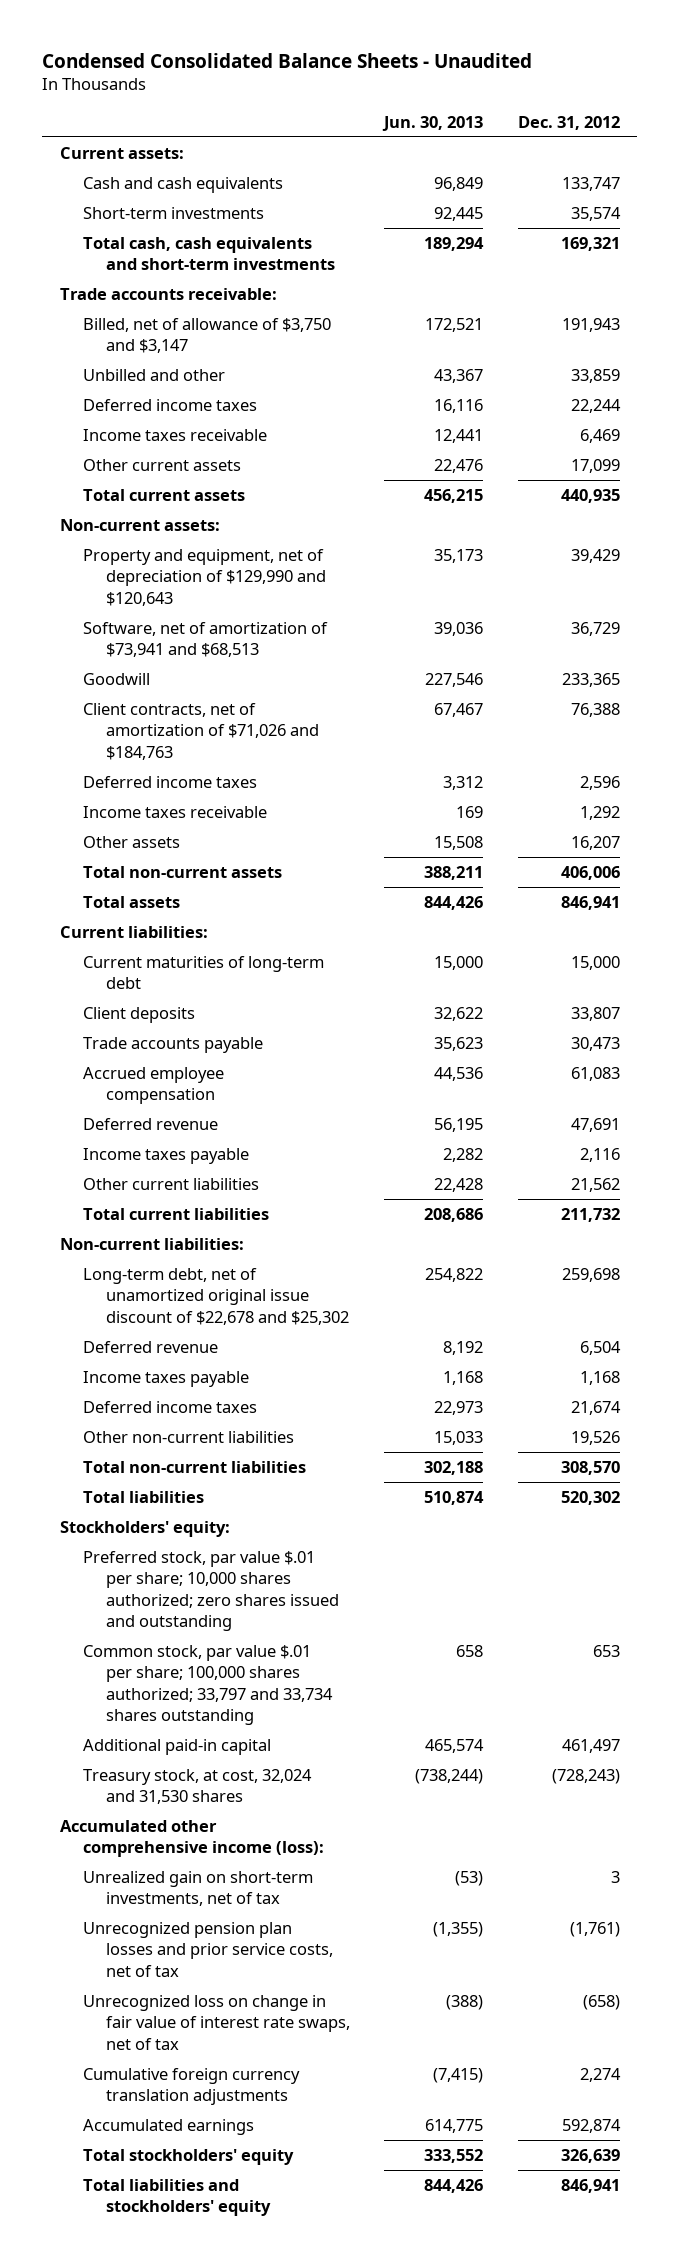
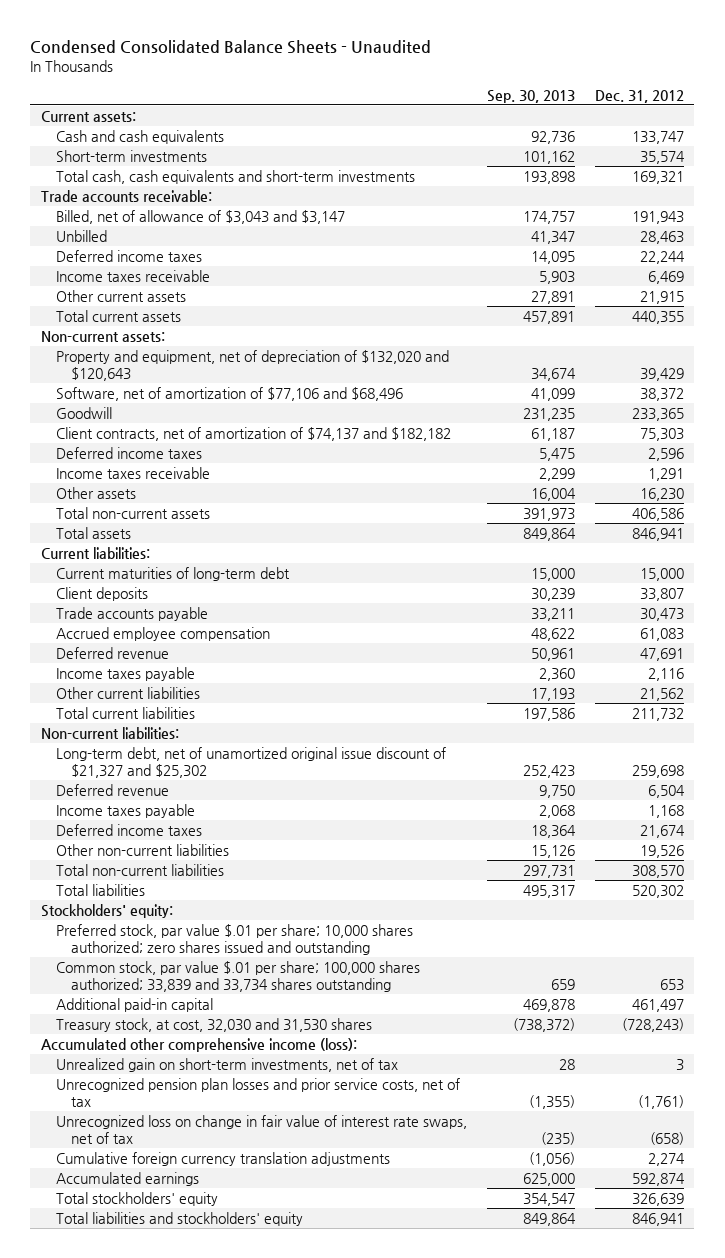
- | Jun. 30, 2013 | Dec. 31, 2012
+ | Sep. 30, 2013 | Dec. 31, 2012
- Billed, net of allowance of $3,750 and $3,147 | 172,521 | 191,943
- Unbilled and other | 43,367 | 33,859
+ Billed, net of allowance of $3,043 and $3,147 | 174,757 | 191,943
+ Unbilled | 41,347 | 28,463
- Other current assets | 22,476 | 17,099
- Total current assets | 456,215 | 440,935
+ Other current assets | 27,891 | 21,915
+ Total current assets | 457,891 | 440,355
- Property and equipment, net of depreciation of $129,990 and $120,643 | 35,173 | 39,429
- Software, net of amortization of $73,941 and $68,513 | 39,036 | 36,729
+ Property and equipment, net of depreciation of $132,020 and $120,643 | 34,674 | 39,429
+ Software, net of amortization of $77,106 and $68,496 | 41,099 | 38,372
- Client contracts, net of amortization of $71,026 and $184,763 | 67,467 | 76,388
+ Client contracts, net of amortization of $74,137 and $182,182 | 61,187 | 75,303
- Income taxes receivable | 169 | 1,292
- Other assets | 15,508 | 16,207
- Total non-current assets | 388,211 | 406,006
+ Income taxes receivable | 2,299 | 1,291
+ Other assets | 16,004 | 16,230
+ Total non-current assets | 391,973 | 406,586
- Long-term debt, net of unamortized original issue discount of $22,678 and $25,302 | 254,822 | 259,698
+ Long-term debt, net of unamortized original issue discount of $21,327 and $25,302 | 252,423 | 259,698
- Common stock, par value $.01 per share; 100,000 shares authorized; 33,797 and 33,734 shares outstanding | 658 | 653
+ Common stock, par value $.01 per share; 100,000 shares authorized; 33,839 and 33,734 shares outstanding | 659 | 653
- Treasury stock, at cost, 32,024 and 31,530 shares | (738,244) | (728,243)
+ Treasury stock, at cost, 32,030 and 31,530 shares | (738,372) | (728,243)

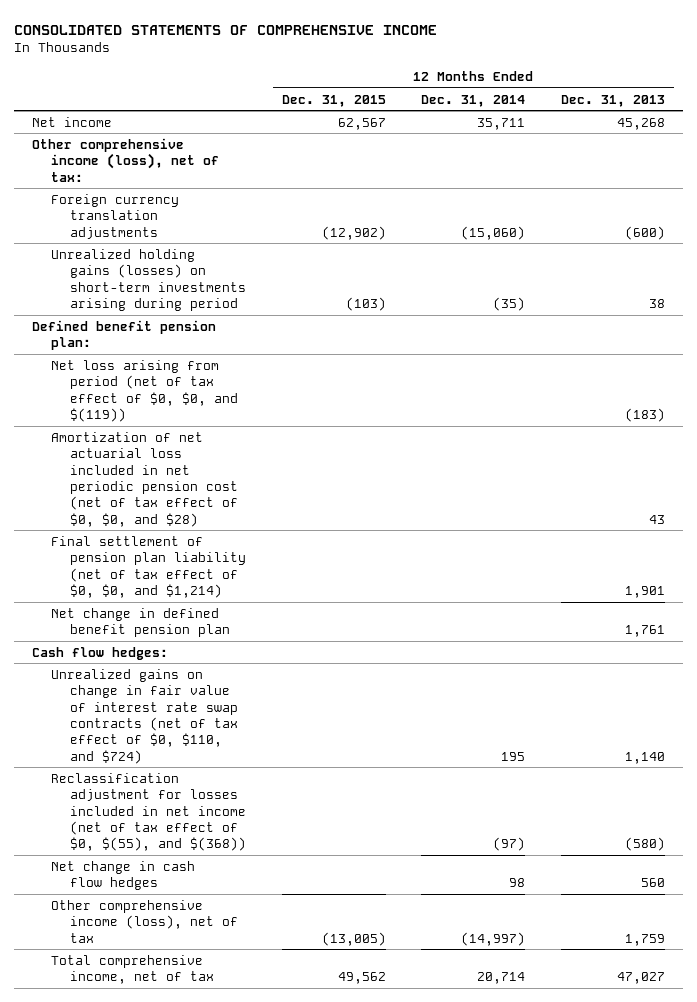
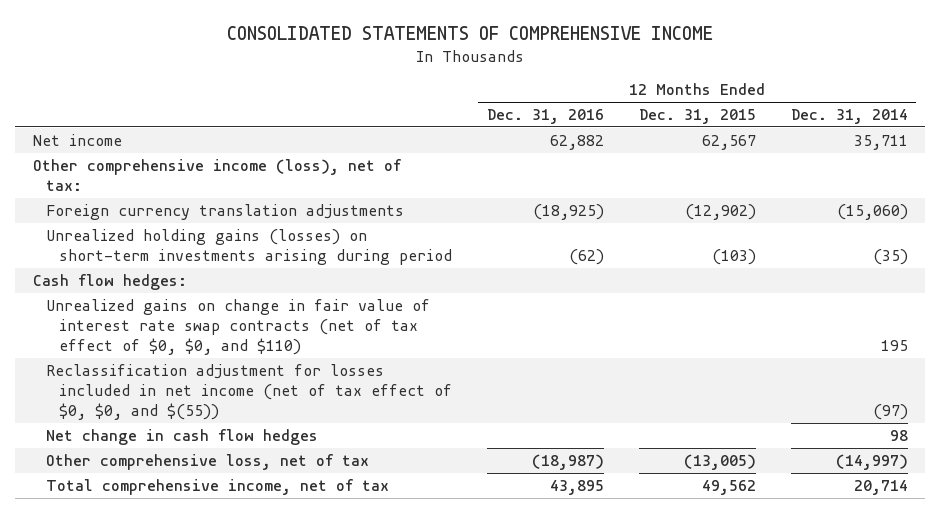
- | 12 Months Ended Dec. 31, 2015 | 12 Months Ended Dec. 31, 2014 | 12 Months Ended Dec. 31, 2013
+ | 12 Months Ended Dec. 31, 2016 | 12 Months Ended Dec. 31, 2015 | 12 Months Ended Dec. 31, 2014
- Defined benefit pension plan:
- Net loss arising from period (net of tax effect of $0, $0, and $(119)) | | | (183)
- Amortization of net actuarial loss included in net periodic pension cost (net of tax effect of $0, $0, and $28) | | | 43
- Final settlement of pension plan liability (net of tax effect of $0, $0, and $1,214) | | | 1,901
- Net change in defined benefit pension plan | | | 1,761
- Unrealized gains on change in fair value of interest rate swap contracts (net of tax effect of $0, $110, and $724) | | 195 | 1,140
- Reclassification adjustment for losses included in net income (net of tax effect of $0, $(55), and $(368)) | | (97) | (580)
+ Unrealized gains on change in fair value of interest rate swap contracts (net of tax effect of $0, $0, and $110) | | | 195
+ Reclassification adjustment for losses included in net income (net of tax effect of $0, $0, and $(55)) | | | (97)
- Other comprehensive income (loss), net of tax | (13,005) | (14,997) | 1,759
+ Other comprehensive loss, net of tax | (18,987) | (13,005) | (14,997)

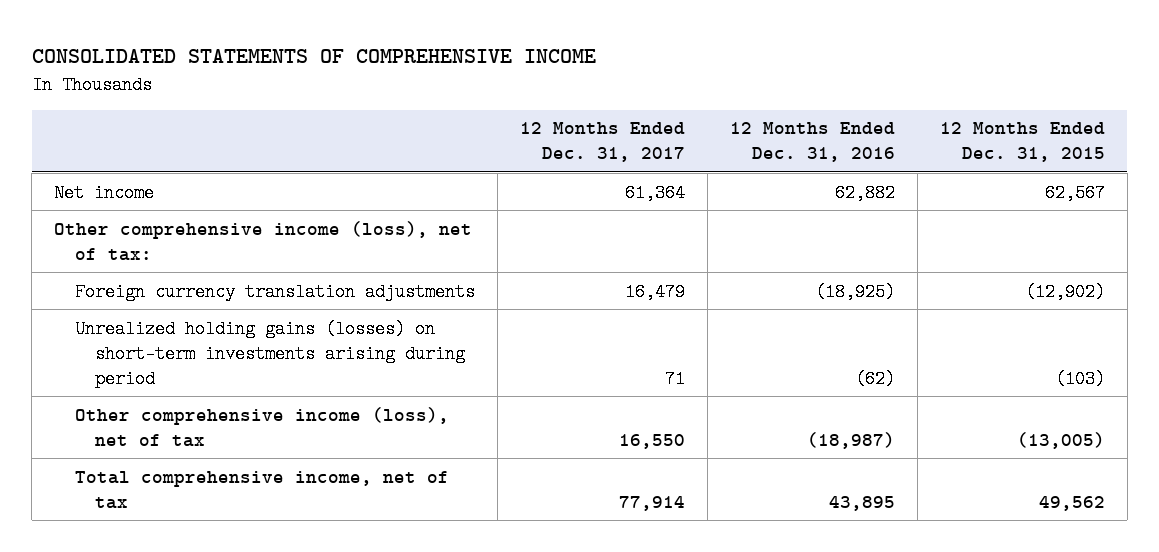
- | 12 Months Ended Dec. 31, 2016 | 12 Months Ended Dec. 31, 2015 | 12 Months Ended Dec. 31, 2014
+ | 12 Months Ended Dec. 31, 2017 | 12 Months Ended Dec. 31, 2016 | 12 Months Ended Dec. 31, 2015
- Cash flow hedges:
- Unrealized gains on change in fair value of interest rate swap contracts (net of tax effect of $0, $0, and $110) | | | 195
- Reclassification adjustment for losses included in net income (net of tax effect of $0, $0, and $(55)) | | | (97)
- Net change in cash flow hedges | | | 98
- Other comprehensive loss, net of tax | (18,987) | (13,005) | (14,997)
+ Other comprehensive income (loss), net of tax | 16,550 | (18,987) | (13,005)

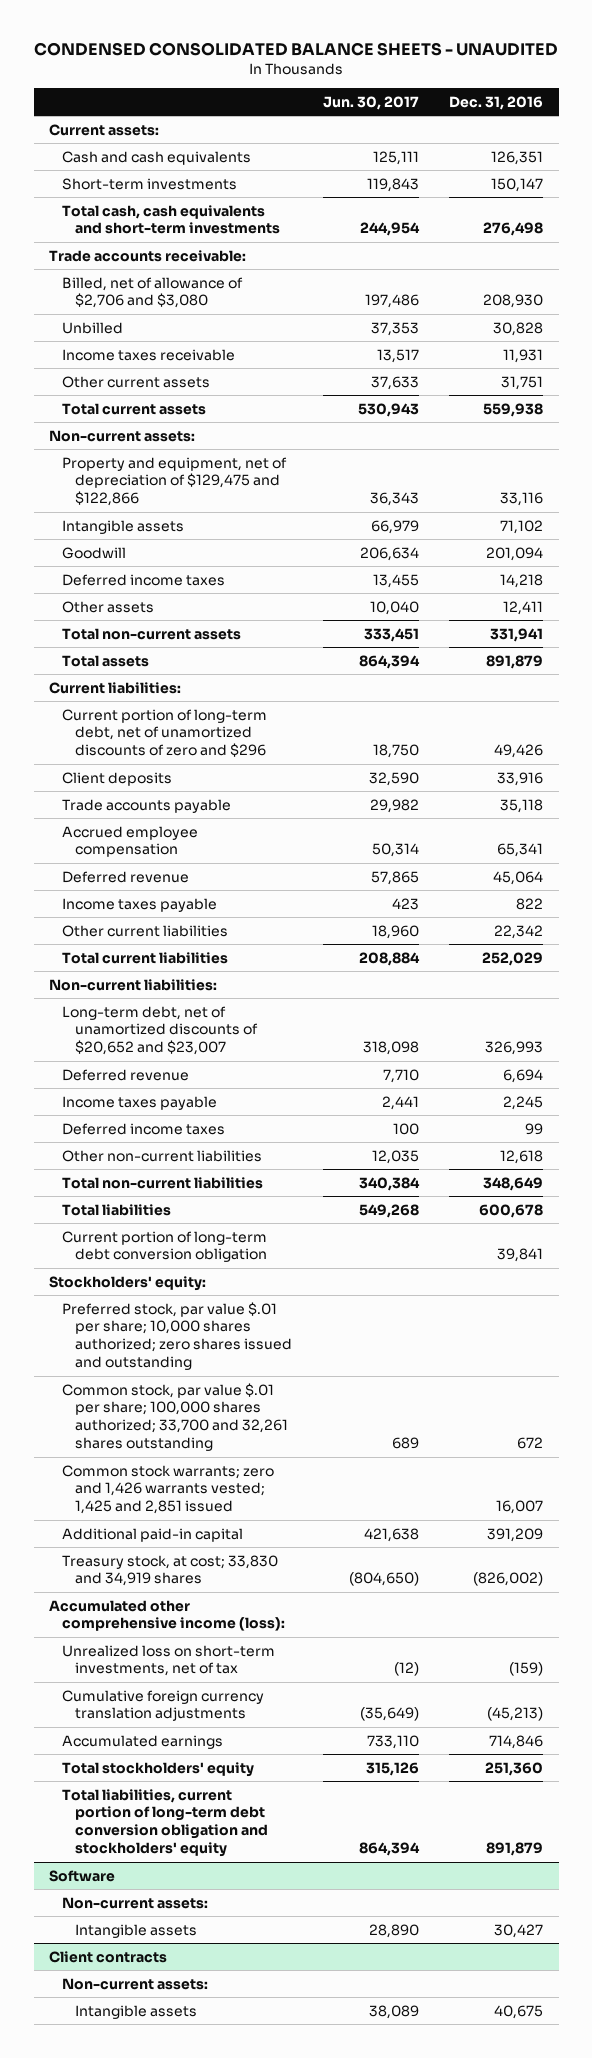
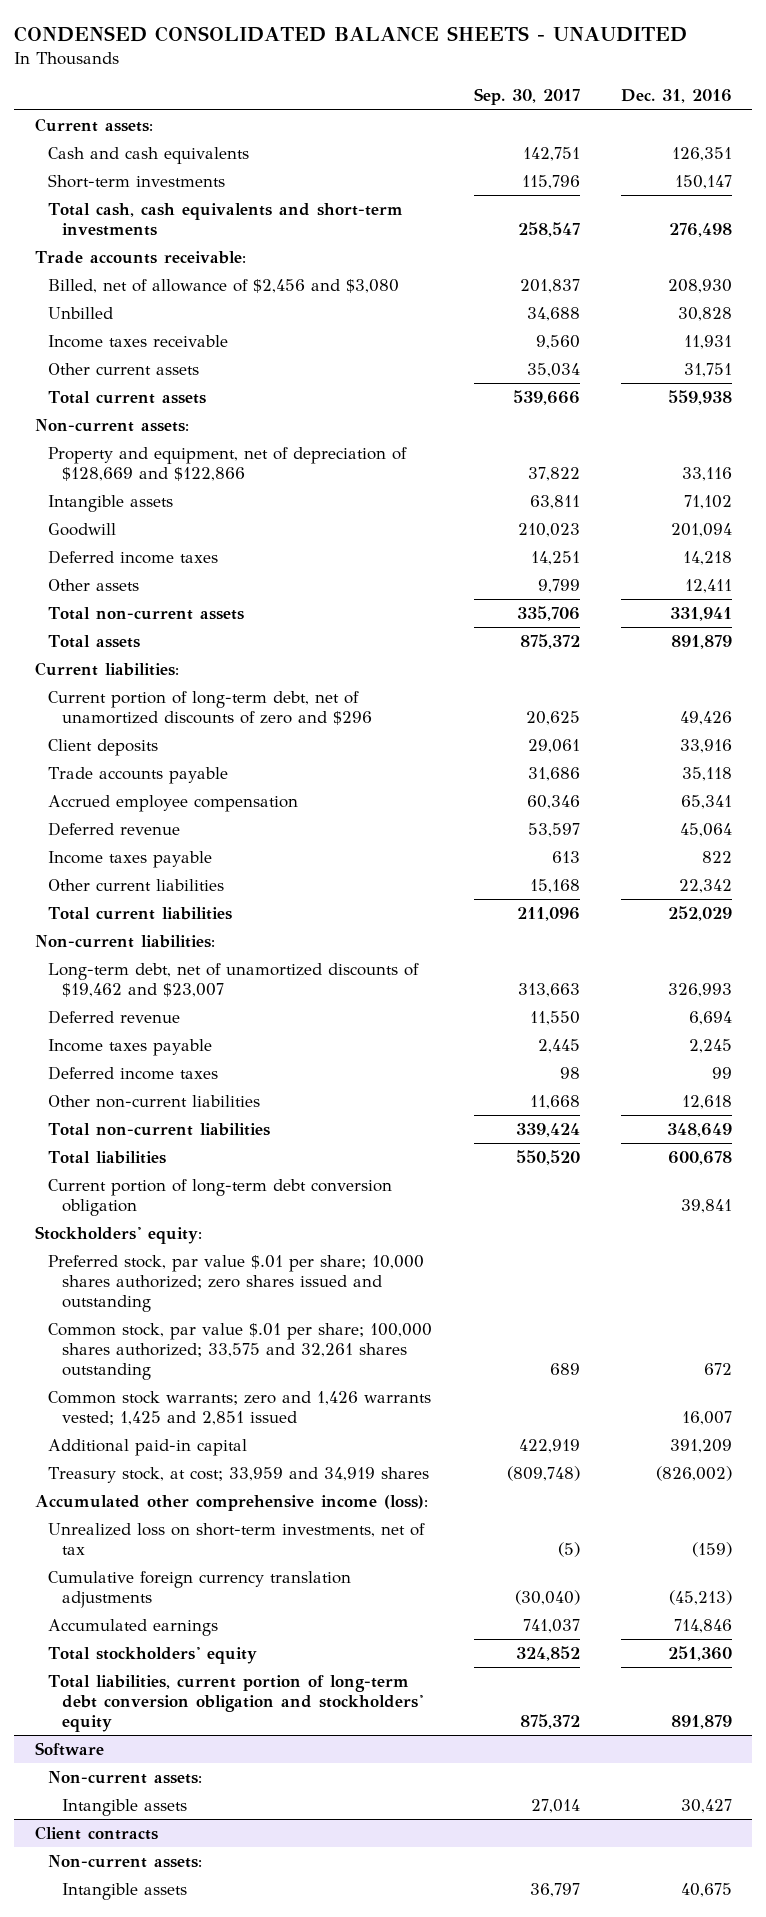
- | Jun. 30, 2017 | Dec. 31, 2016
+ | Sep. 30, 2017 | Dec. 31, 2016
- Billed, net of allowance of $2,706 and $3,080 | 197,486 | 208,930
+ Billed, net of allowance of $2,456 and $3,080 | 201,837 | 208,930
- Property and equipment, net of depreciation of $129,475 and $122,866 | 36,343 | 33,116
+ Property and equipment, net of depreciation of $128,669 and $122,866 | 37,822 | 33,116
- Long-term debt, net of unamortized discounts of $20,652 and $23,007 | 318,098 | 326,993
+ Long-term debt, net of unamortized discounts of $19,462 and $23,007 | 313,663 | 326,993
- Common stock, par value $.01 per share; 100,000 shares authorized; 33,700 and 32,261 shares outstanding | 689 | 672
+ Common stock, par value $.01 per share; 100,000 shares authorized; 33,575 and 32,261 shares outstanding | 689 | 672
- Treasury stock, at cost; 33,830 and 34,919 shares | (804,650) | (826,002)
+ Treasury stock, at cost; 33,959 and 34,919 shares | (809,748) | (826,002)

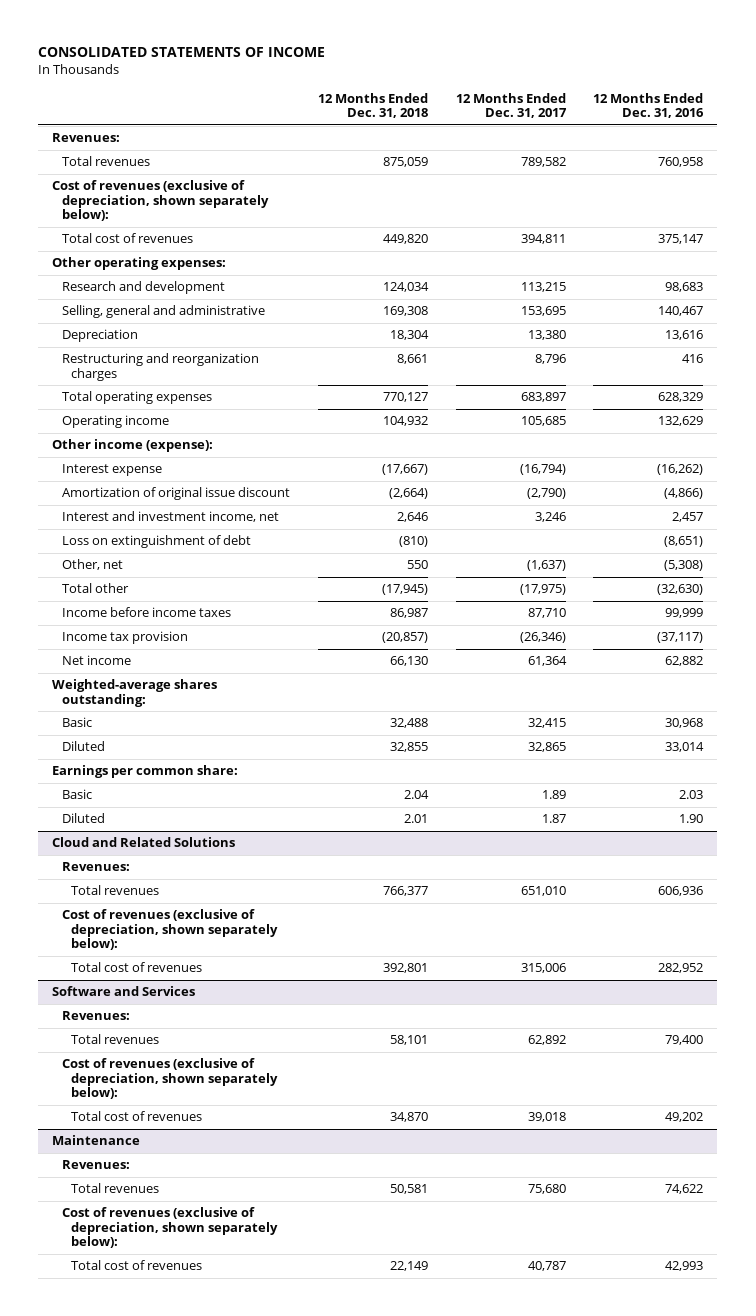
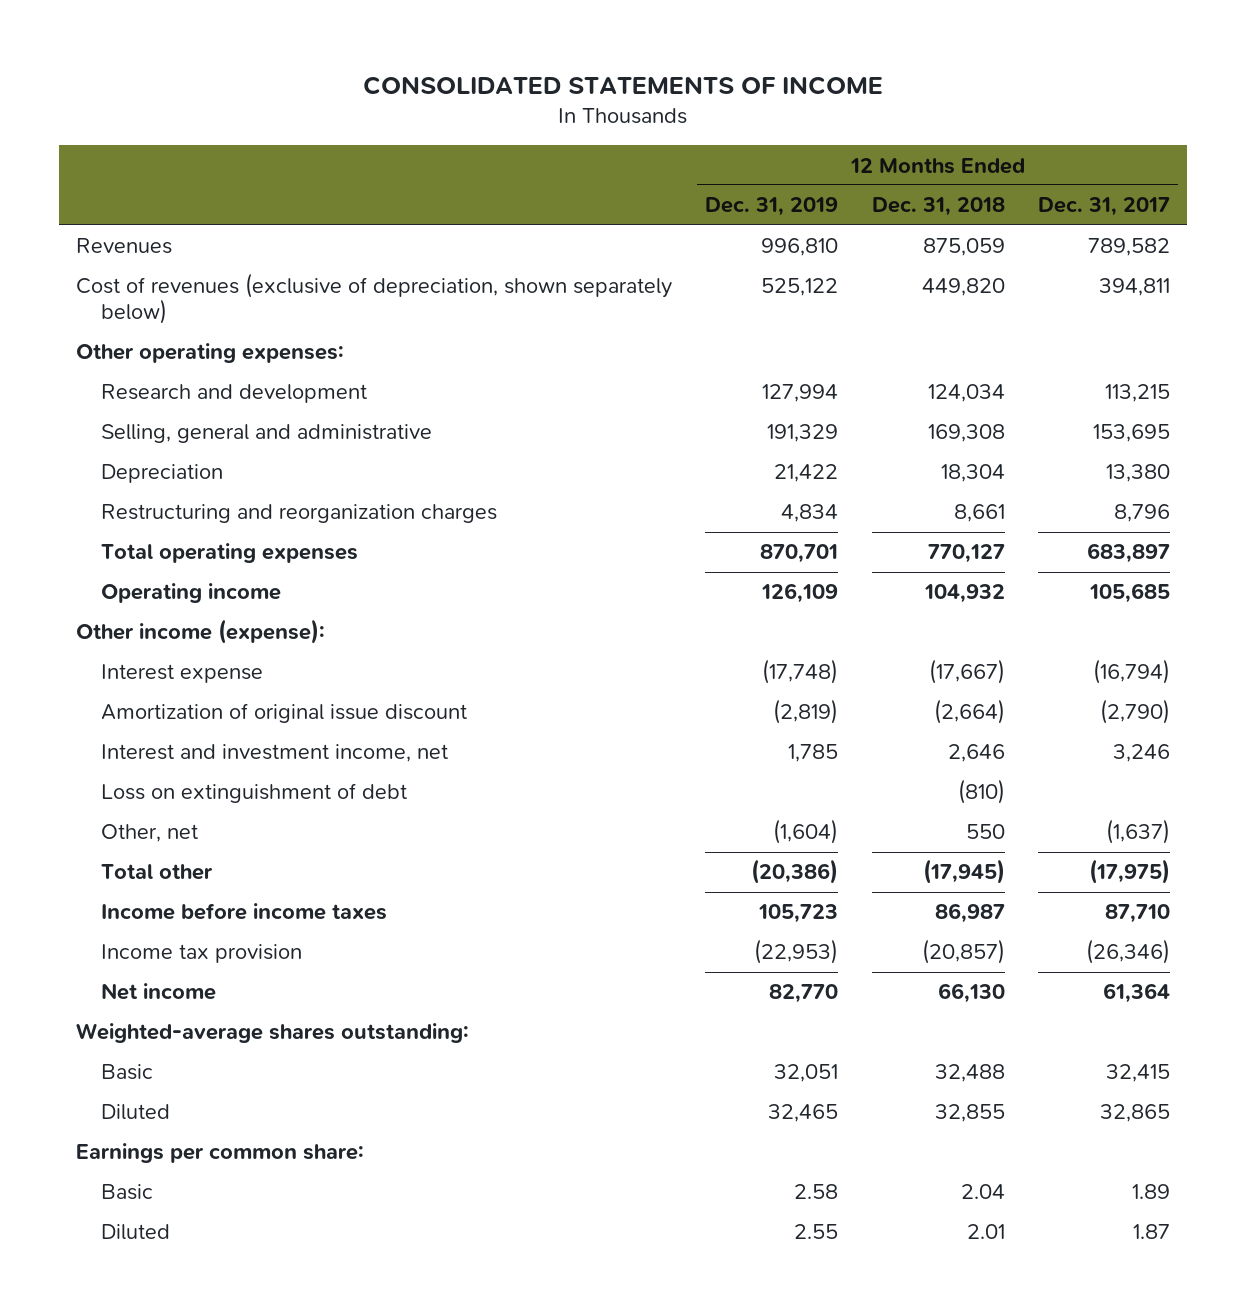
- | 12 Months Ended Dec. 31, 2018 | 12 Months Ended Dec. 31, 2017 | 12 Months Ended Dec. 31, 2016
+ | 12 Months Ended Dec. 31, 2019 | 12 Months Ended Dec. 31, 2018 | 12 Months Ended Dec. 31, 2017
- Revenues:
- Total revenues | 875,059 | 789,582 | 760,958
- Cost of revenues (exclusive of depreciation, shown separately below):
- Total cost of revenues | 449,820 | 394,811 | 375,147
+ Revenues | 996,810 | 875,059 | 789,582
+ Cost of revenues (exclusive of depreciation, shown separately below) | 525,122 | 449,820 | 394,811
- Cloud and Related Solutions
- Revenues:
- Total revenues | 766,377 | 651,010 | 606,936
- Cost of revenues (exclusive of depreciation, shown separately below):
- Total cost of revenues | 392,801 | 315,006 | 282,952
- Software and Services
- Revenues:
- Total revenues | 58,101 | 62,892 | 79,400
- Cost of revenues (exclusive of depreciation, shown separately below):
- Total cost of revenues | 34,870 | 39,018 | 49,202
- Maintenance
- Revenues:
- Total revenues | 50,581 | 75,680 | 74,622
- Cost of revenues (exclusive of depreciation, shown separately below):
- Total cost of revenues | 22,149 | 40,787 | 42,993

